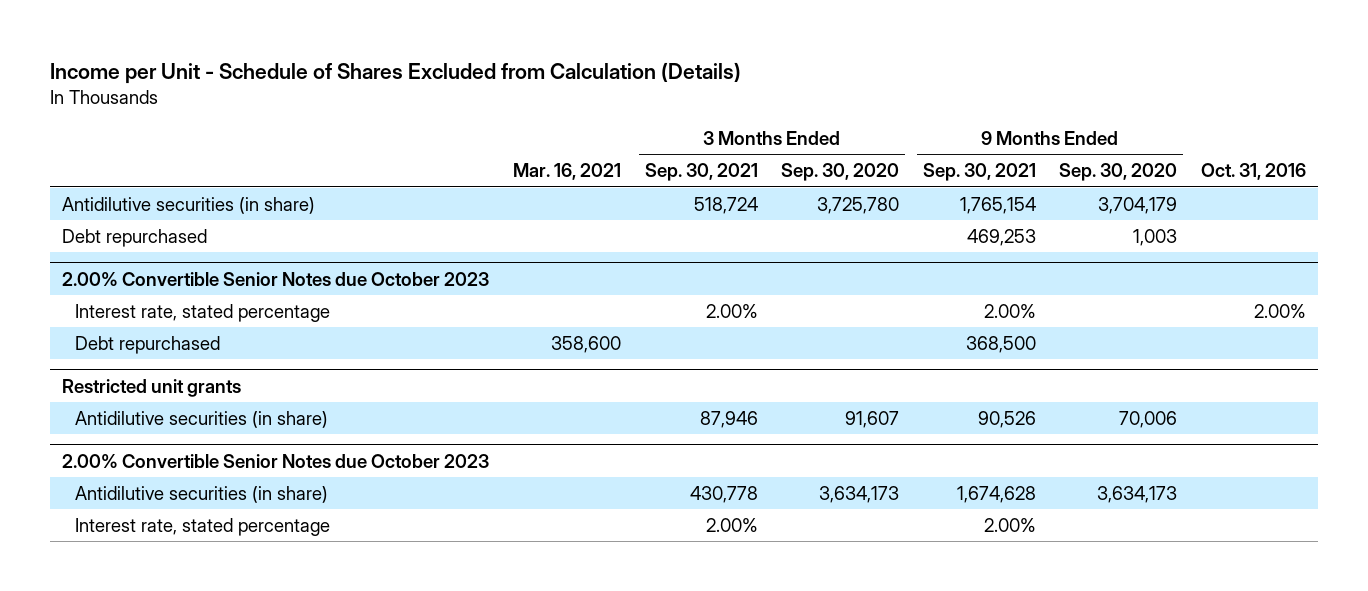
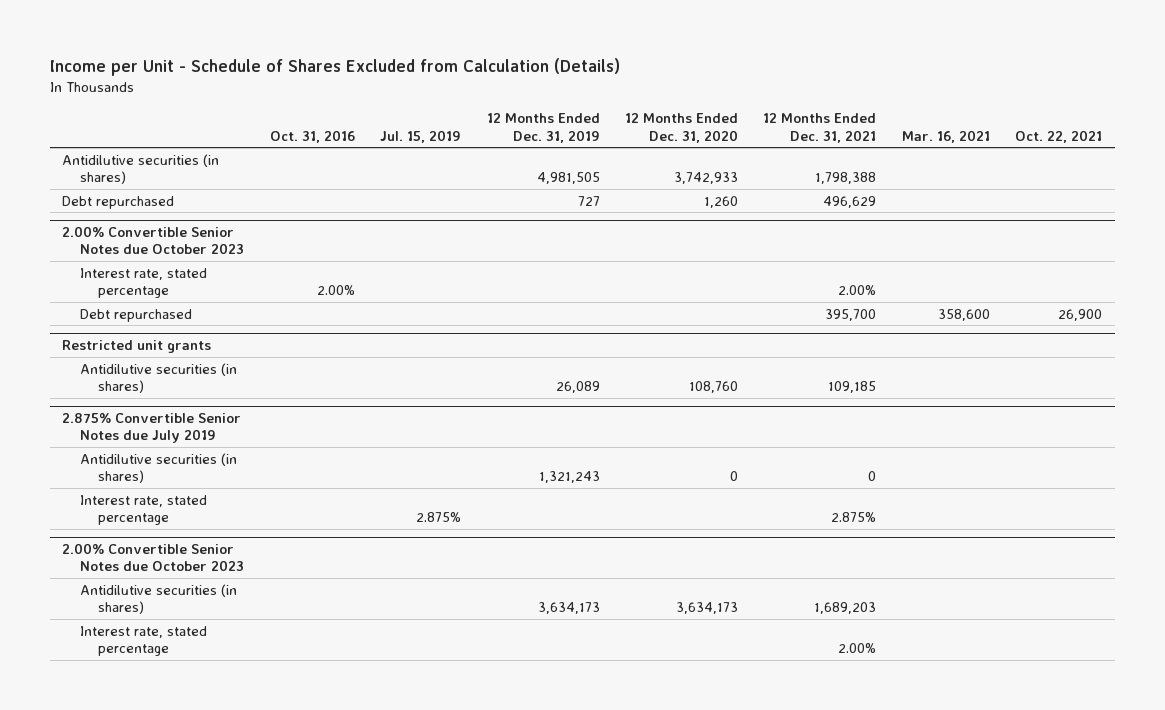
- | Mar. 16, 2021 | 3 Months Ended Sep. 30, 2021 | 3 Months Ended Sep. 30, 2020 | 9 Months Ended Sep. 30, 2021 | 9 Months Ended Sep. 30, 2020 | Oct. 31, 2016
+ | Oct. 31, 2016 | Jul. 15, 2019 | 12 Months Ended Dec. 31, 2019 | 12 Months Ended Dec. 31, 2020 | 12 Months Ended Dec. 31, 2021 | Mar. 16, 2021 | Oct. 22, 2021
- Antidilutive securities (in share) | | 518,724 | 3,725,780 | 1,765,154 | 3,704,179 |
+ Antidilutive securities (in shares) | | | 4,981,505 | 3,742,933 | 1,798,388 | |
@ Restricted unit grants
- Antidilutive securities (in share) | | 87,946 | 91,607 | 90,526 | 70,006 |
+ Antidilutive securities (in shares) | | | 26,089 | 108,760 | 109,185 | |
+ 2.875% Convertible Senior Notes due July 2019
+ Antidilutive securities (in shares) | | | 1,321,243 | 0 | 0 | |
+ Interest rate, stated percentage | | 2.875% | | | 2.875% | |
@ 2.00% Convertible Senior Notes due October 2023
- Antidilutive securities (in share) | | 430,778 | 3,634,173 | 1,674,628 | 3,634,173 |
+ Antidilutive securities (in shares) | | | 3,634,173 | 3,634,173 | 1,689,203 | |

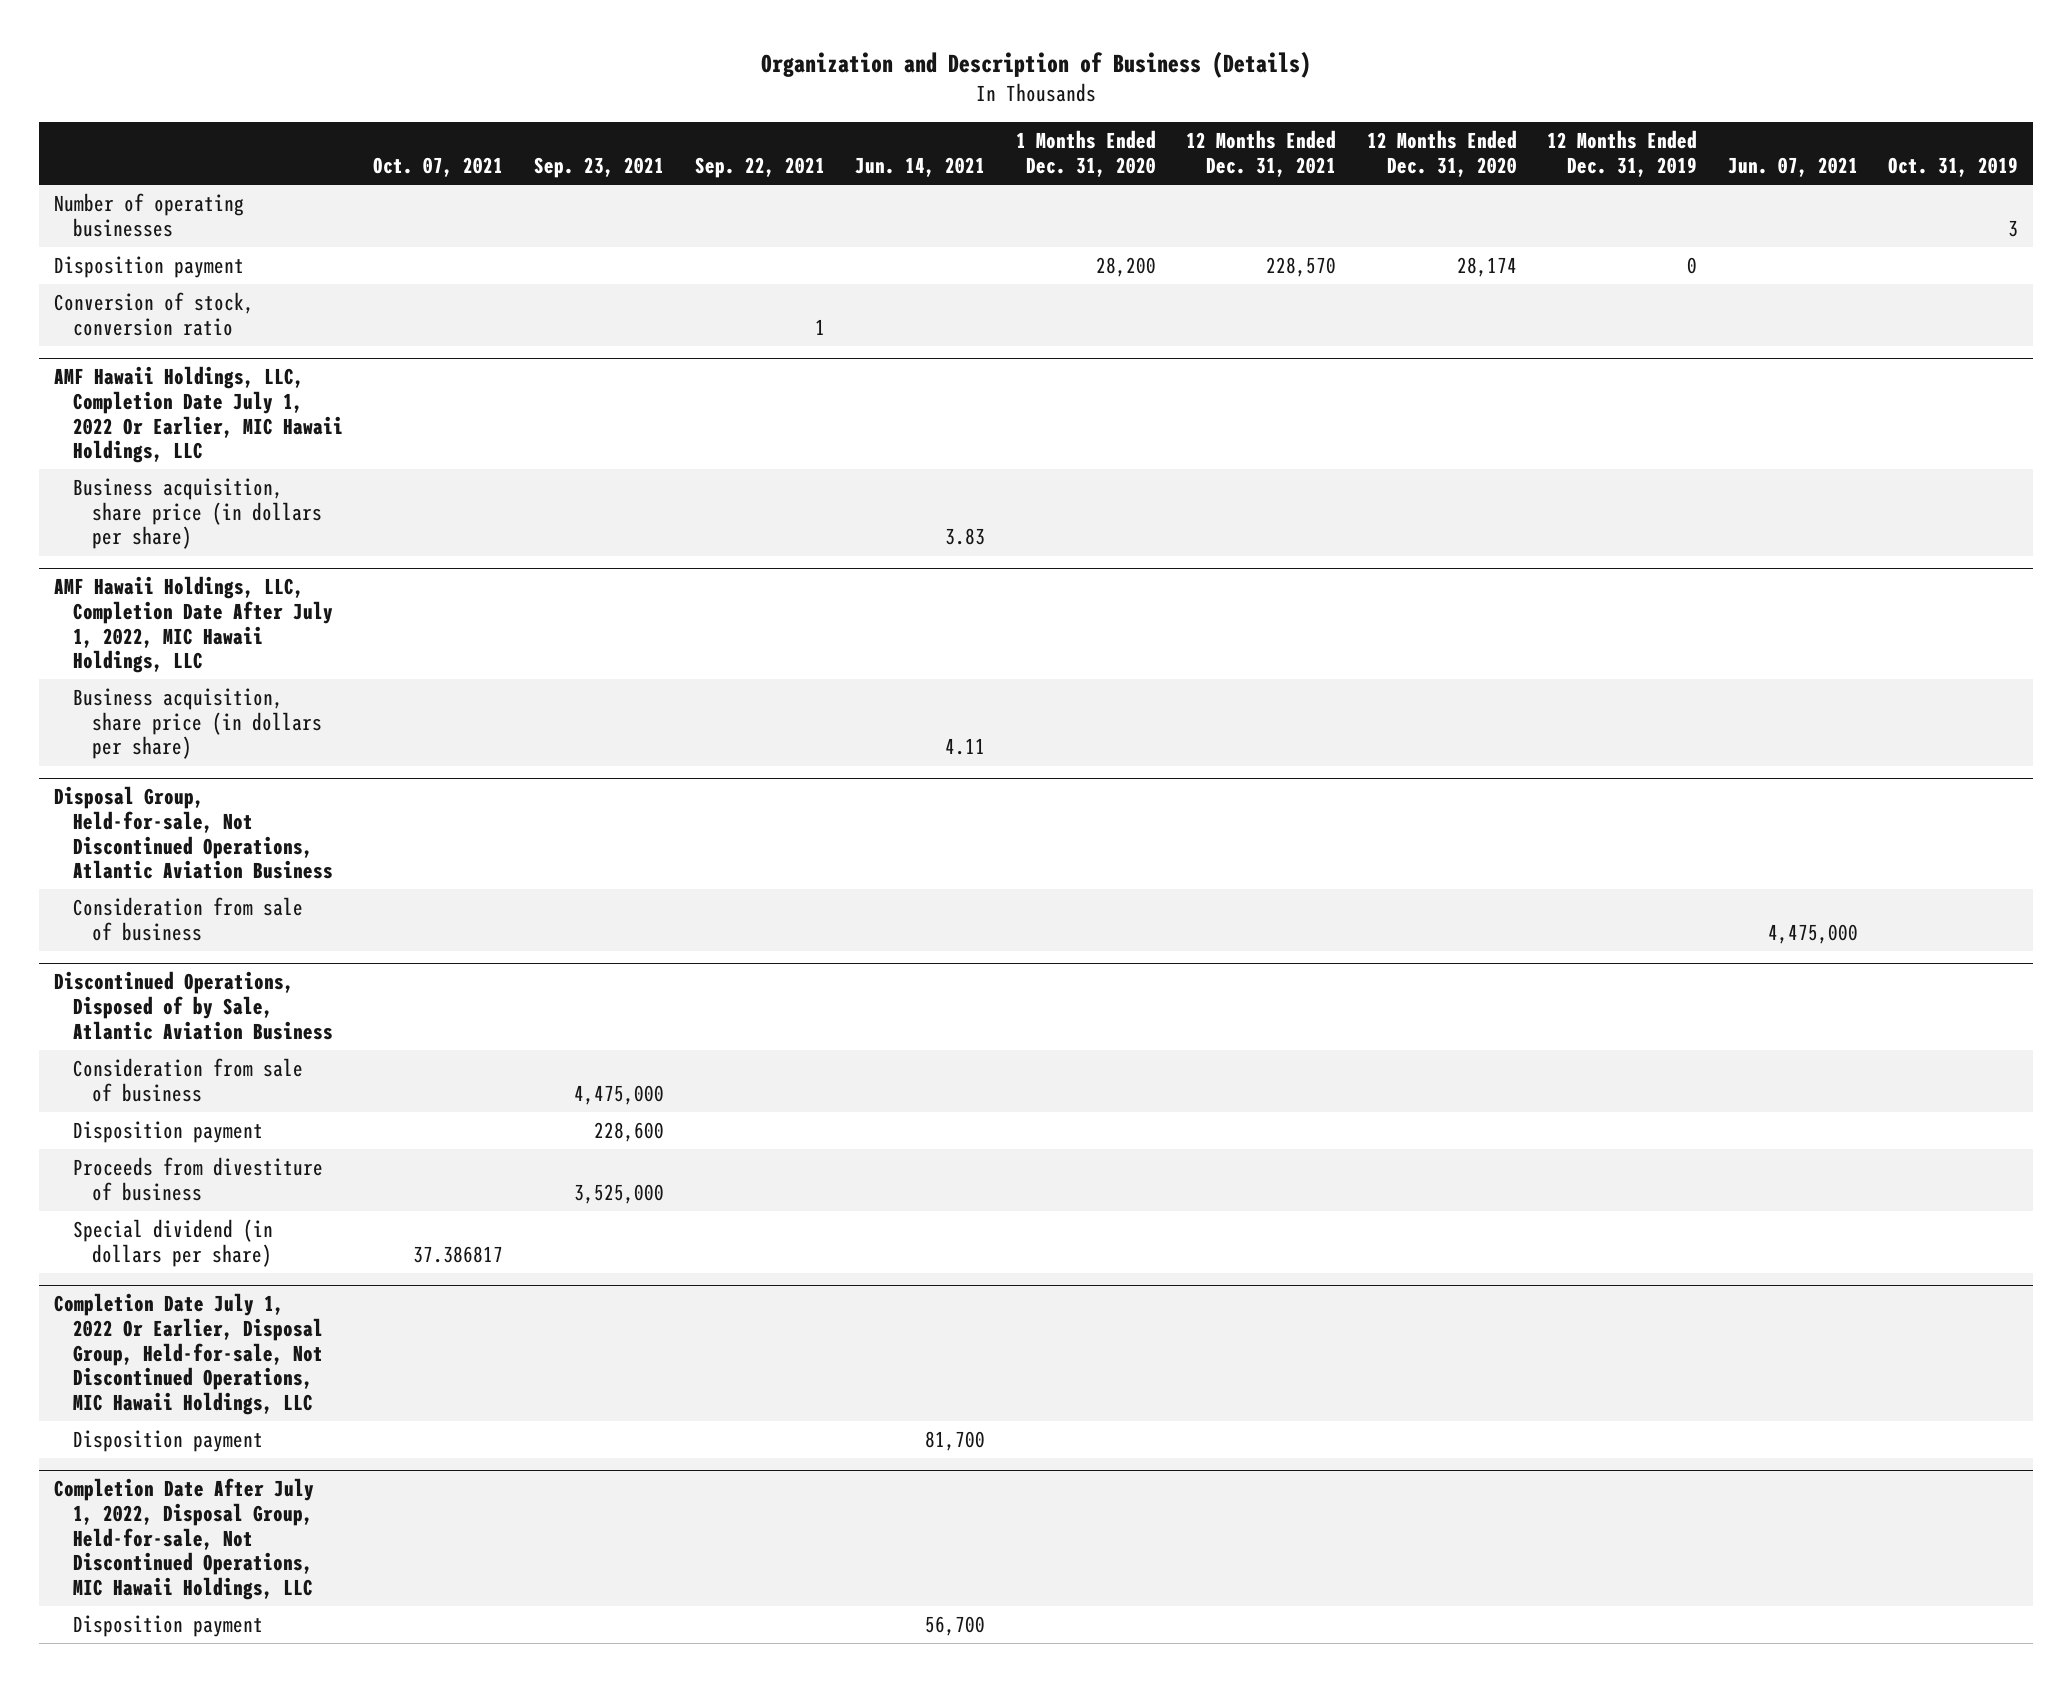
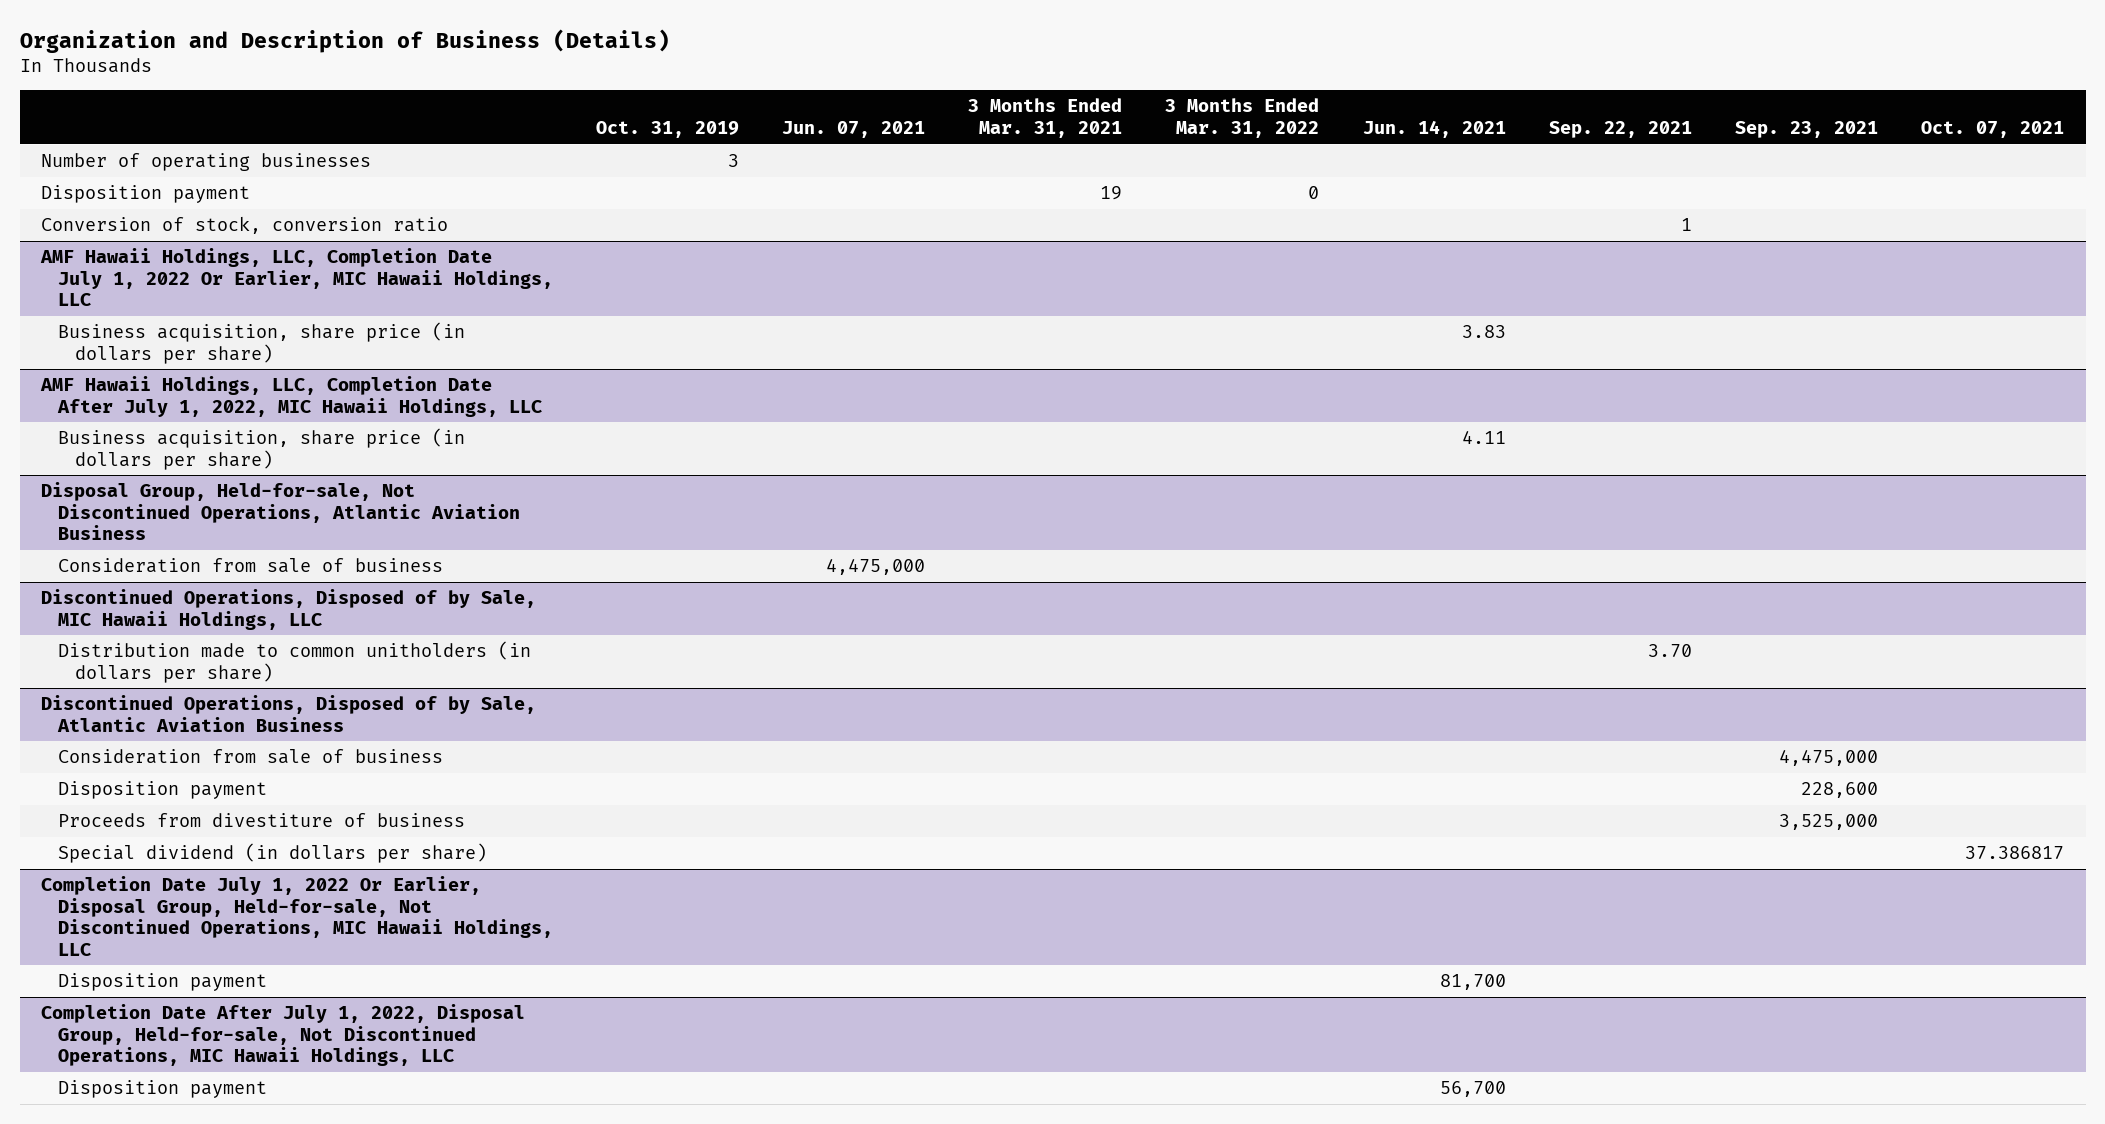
- | Oct. 07, 2021 | Sep. 23, 2021 | Sep. 22, 2021 | Jun. 14, 2021 | 1 Months Ended Dec. 31, 2020 | 12 Months Ended Dec. 31, 2021 | 12 Months Ended Dec. 31, 2020 | 12 Months Ended Dec. 31, 2019 | Jun. 07, 2021 | Oct. 31, 2019
+ | Oct. 31, 2019 | Jun. 07, 2021 | 3 Months Ended Mar. 31, 2021 | 3 Months Ended Mar. 31, 2022 | Jun. 14, 2021 | Sep. 22, 2021 | Sep. 23, 2021 | Oct. 07, 2021
+ Discontinued Operations, Disposed of by Sale, MIC Hawaii Holdings, LLC
+ Distribution made to common unitholders (in dollars per share) | | | | | | 3.70 | |

